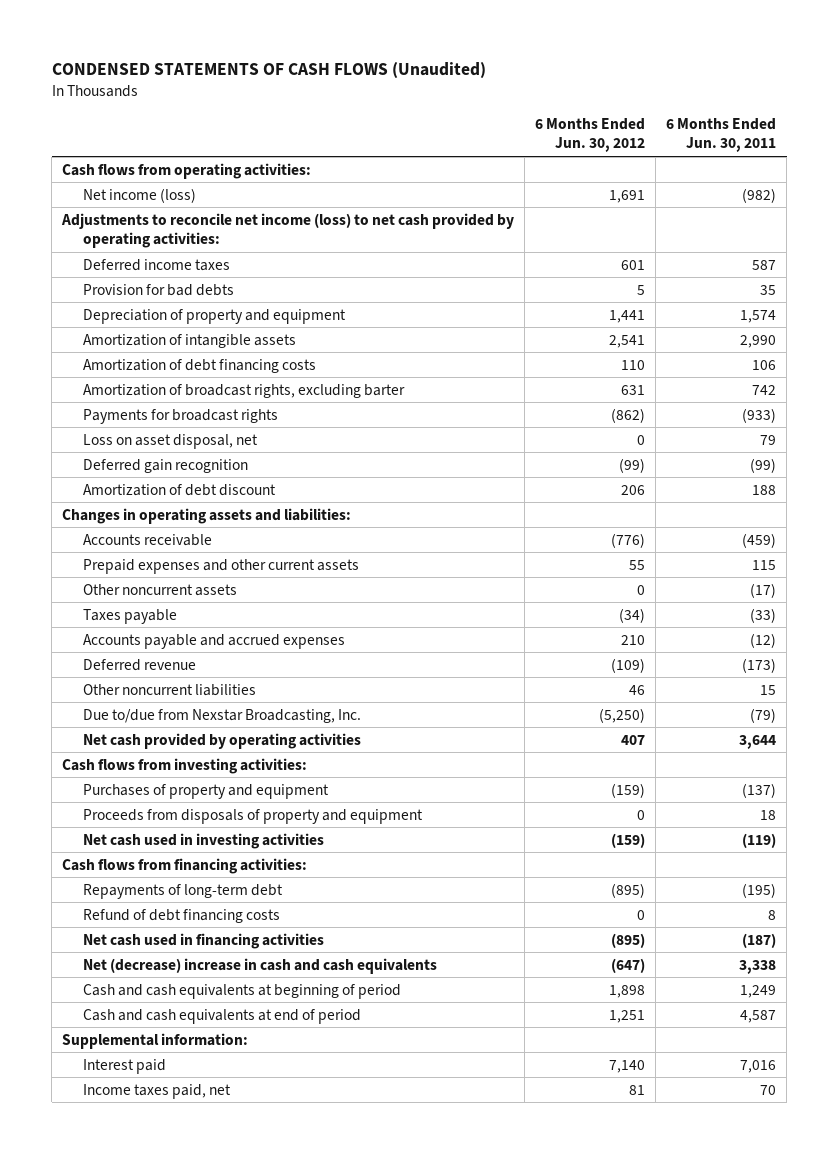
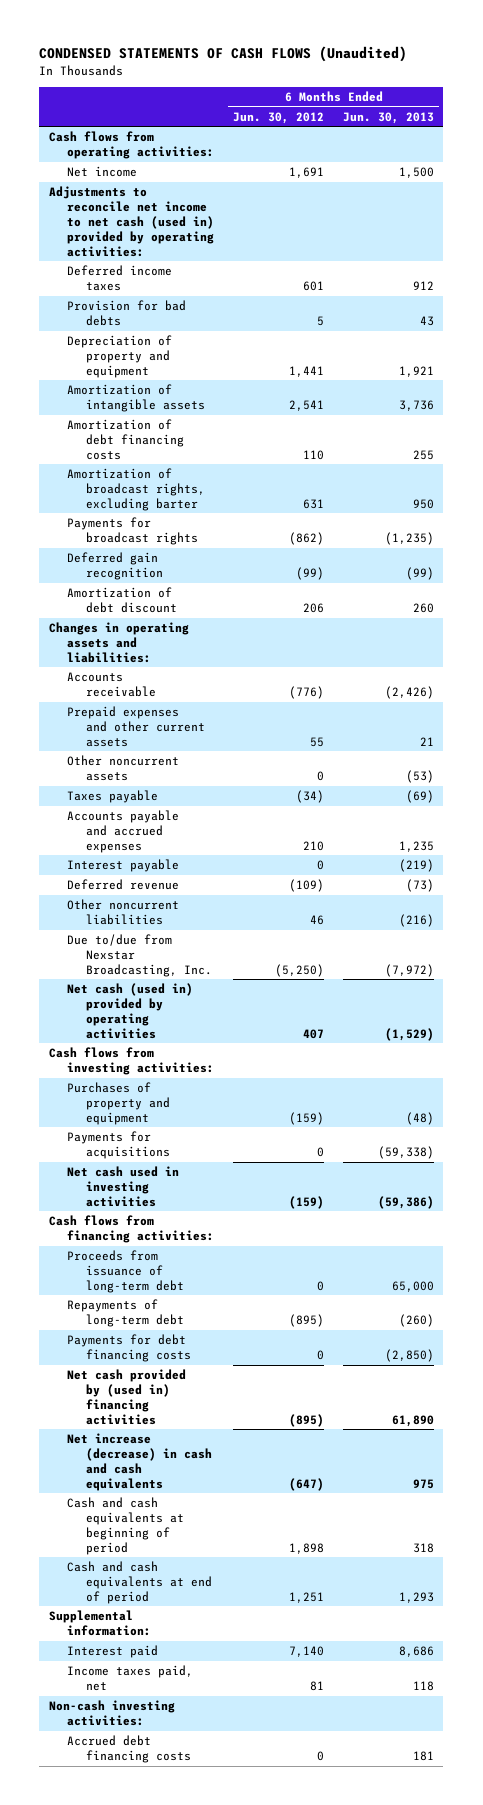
- | 6 Months Ended Jun. 30, 2012 | 6 Months Ended Jun. 30, 2011
+ | 6 Months Ended Jun. 30, 2012 | 6 Months Ended Jun. 30, 2013
- Net income (loss) | 1,691 | (982)
- Adjustments to reconcile net income (loss) to net cash provided by operating activities:
+ Net income | 1,691 | 1,500
+ Adjustments to reconcile net income to net cash (used in) provided by operating activities:
- Loss on asset disposal, net | 0 | 79
+ Interest payable | 0 | (219)
- Net cash provided by operating activities | 407 | 3,644
+ Net cash (used in) provided by operating activities | 407 | (1,529)
- Proceeds from disposals of property and equipment | 0 | 18
+ Payments for acquisitions | 0 | (59,338)
+ Proceeds from issuance of long-term debt | 0 | 65,000
- Refund of debt financing costs | 0 | 8
- Net cash used in financing activities | (895) | (187)
- Net (decrease) increase in cash and cash equivalents | (647) | 3,338
+ Payments for debt financing costs | 0 | (2,850)
+ Net cash provided by (used in) financing activities | (895) | 61,890
+ Net increase (decrease) in cash and cash equivalents | (647) | 975
+ Non-cash investing activities:
+ Accrued debt financing costs | 0 | 181

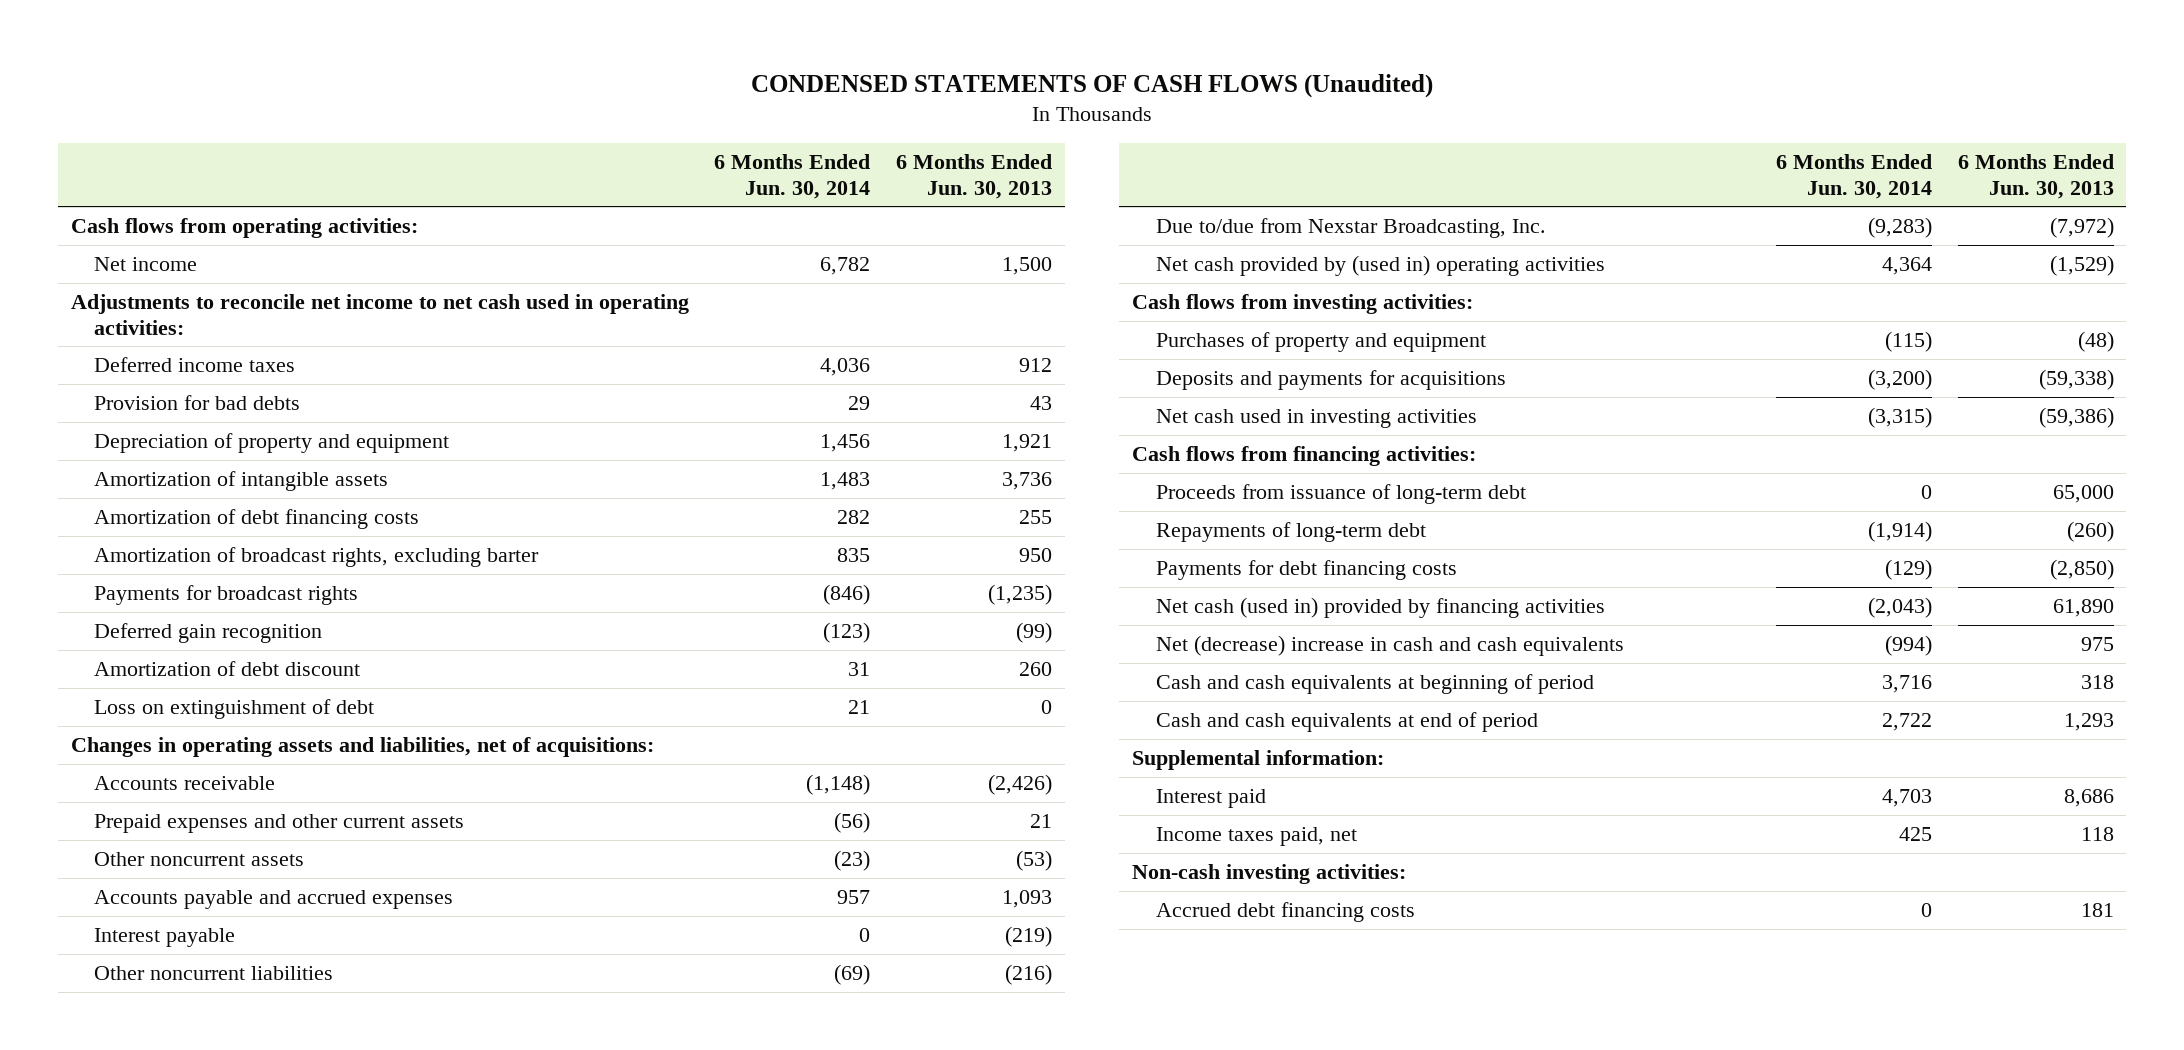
- | 6 Months Ended Jun. 30, 2012 | 6 Months Ended Jun. 30, 2013
+ | 6 Months Ended Jun. 30, 2014 | 6 Months Ended Jun. 30, 2013
- Adjustments to reconcile net income to net cash (used in) provided by operating activities:
+ Adjustments to reconcile net income to net cash used in operating activities:
- Changes in operating assets and liabilities:
+ Loss on extinguishment of debt | 21 | 0
+ Changes in operating assets and liabilities, net of acquisitions:
- Taxes payable | (34) | (69)
- Accounts payable and accrued expenses | 210 | 1,235
+ Accounts payable and accrued expenses | 957 | 1,093
- Deferred revenue | (109) | (73)
- Net cash (used in) provided by operating activities | 407 | (1,529)
+ Net cash provided by (used in) operating activities | 4,364 | (1,529)
- Payments for acquisitions | 0 | (59,338)
+ Deposits and payments for acquisitions | (3,200) | (59,338)
- Net cash provided by (used in) financing activities | (895) | 61,890
- Net increase (decrease) in cash and cash equivalents | (647) | 975
+ Net cash (used in) provided by financing activities | (2,043) | 61,890
+ Net (decrease) increase in cash and cash equivalents | (994) | 975

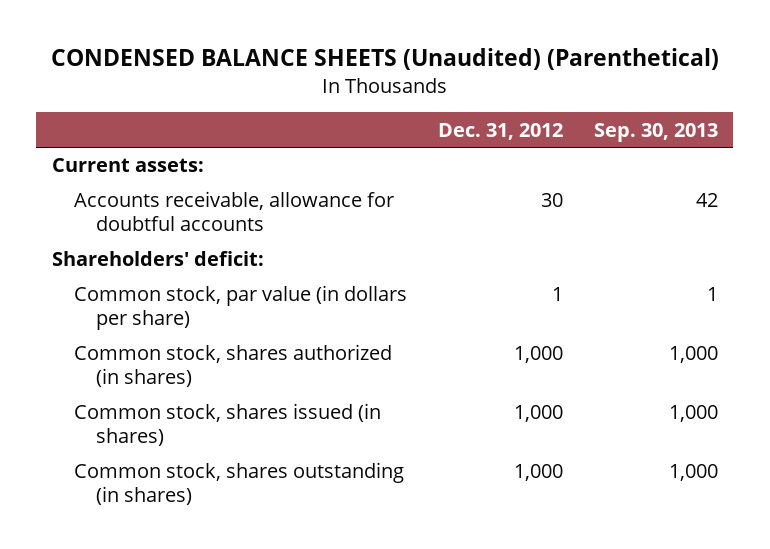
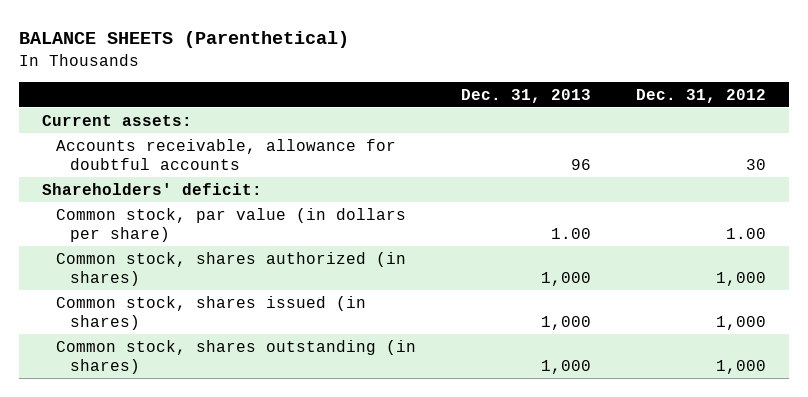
- CONDENSED BALANCE SHEETS (Unaudited) (Parenthetical)
+ BALANCE SHEETS (Parenthetical)
- | Dec. 31, 2012 | Sep. 30, 2013
+ | Dec. 31, 2013 | Dec. 31, 2012
- Common stock, par value (in dollars per share) | 1 | 1
+ Common stock, par value (in dollars per share) | 1.00 | 1.00

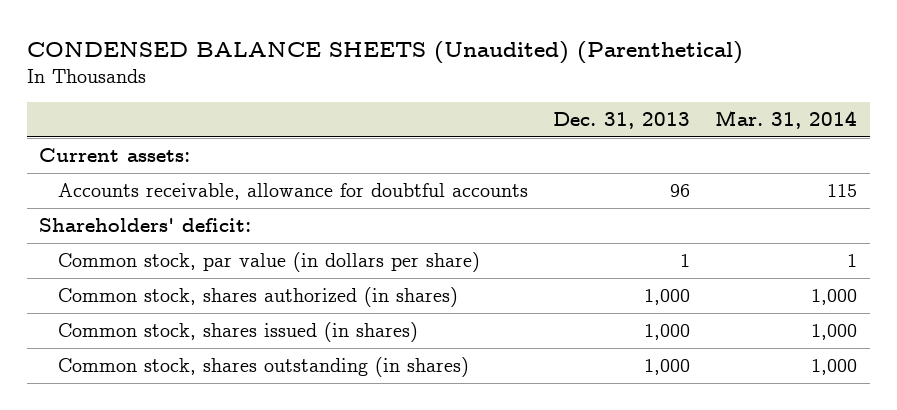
- BALANCE SHEETS (Parenthetical)
+ CONDENSED BALANCE SHEETS (Unaudited) (Parenthetical)
- | Dec. 31, 2013 | Dec. 31, 2012
+ | Dec. 31, 2013 | Mar. 31, 2014
- Common stock, par value (in dollars per share) | 1.00 | 1.00
+ Common stock, par value (in dollars per share) | 1 | 1

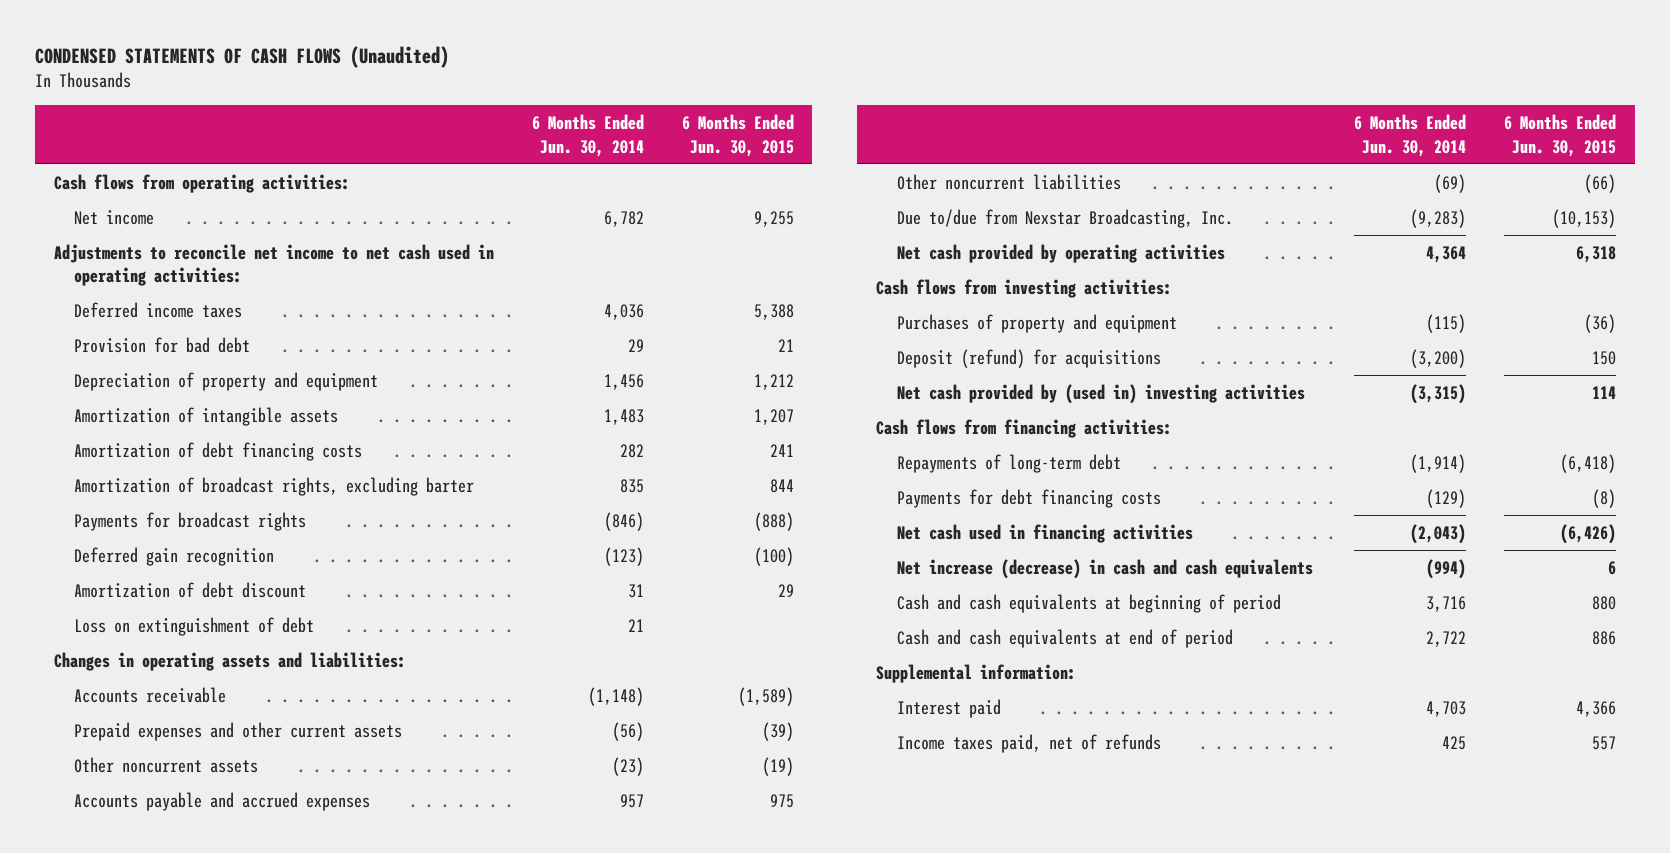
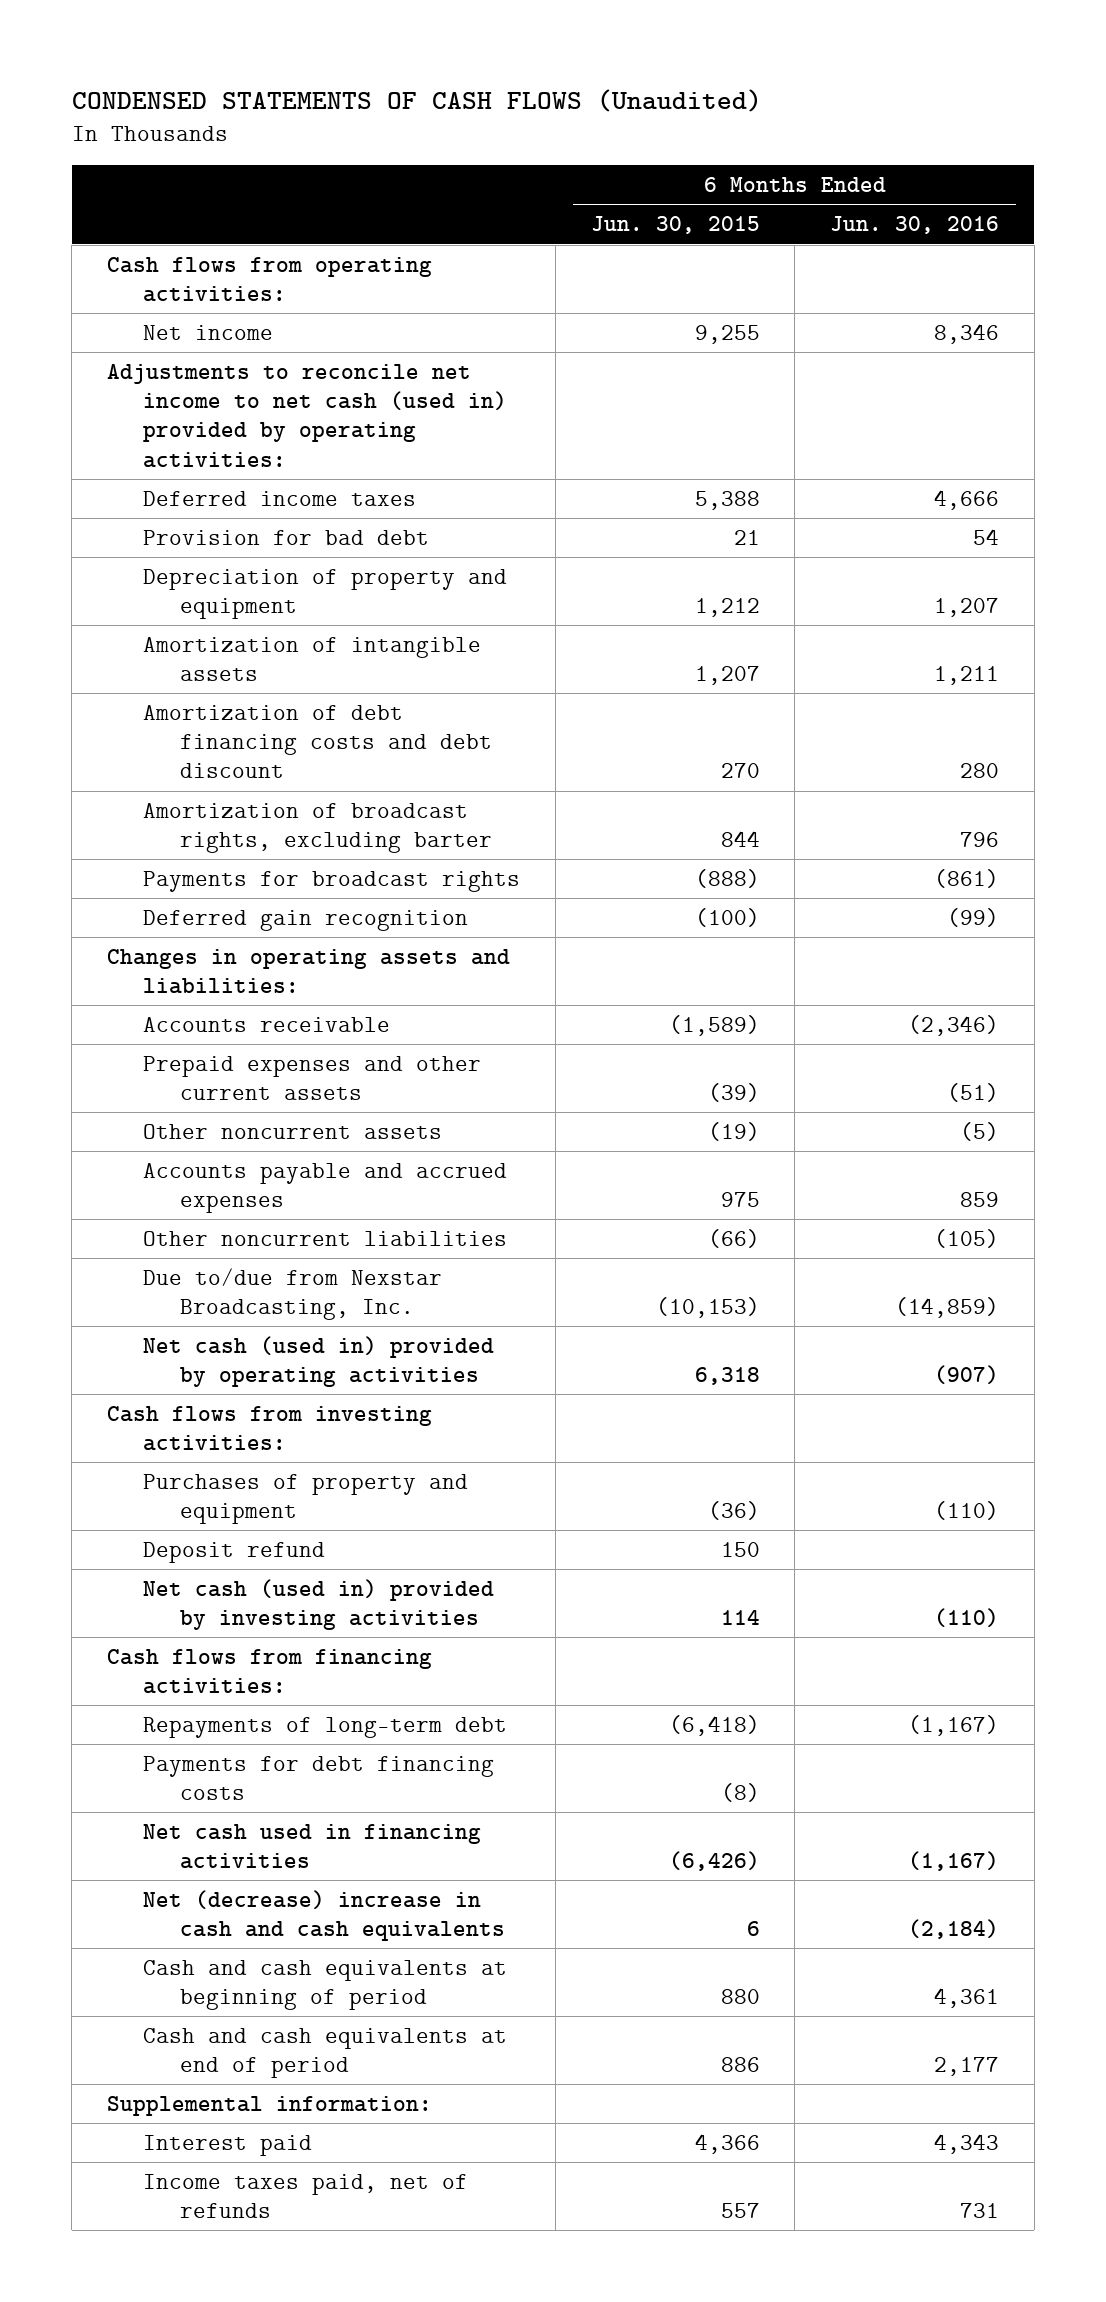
- | 6 Months Ended Jun. 30, 2014 | 6 Months Ended Jun. 30, 2015
+ | 6 Months Ended Jun. 30, 2015 | 6 Months Ended Jun. 30, 2016
- Adjustments to reconcile net income to net cash used in operating activities:
+ Adjustments to reconcile net income to net cash (used in) provided by operating activities:
- Amortization of debt financing costs | 282 | 241
+ Amortization of debt financing costs and debt discount | 270 | 280
- Amortization of debt discount | 31 | 29
- Loss on extinguishment of debt | 21 |
- Net cash provided by operating activities | 4,364 | 6,318
+ Net cash (used in) provided by operating activities | 6,318 | (907)
- Deposit (refund) for acquisitions | (3,200) | 150
- Net cash provided by (used in) investing activities | (3,315) | 114
+ Deposit refund | 150 |
+ Net cash (used in) provided by investing activities | 114 | (110)
- Net increase (decrease) in cash and cash equivalents | (994) | 6
+ Net (decrease) increase in cash and cash equivalents | 6 | (2,184)

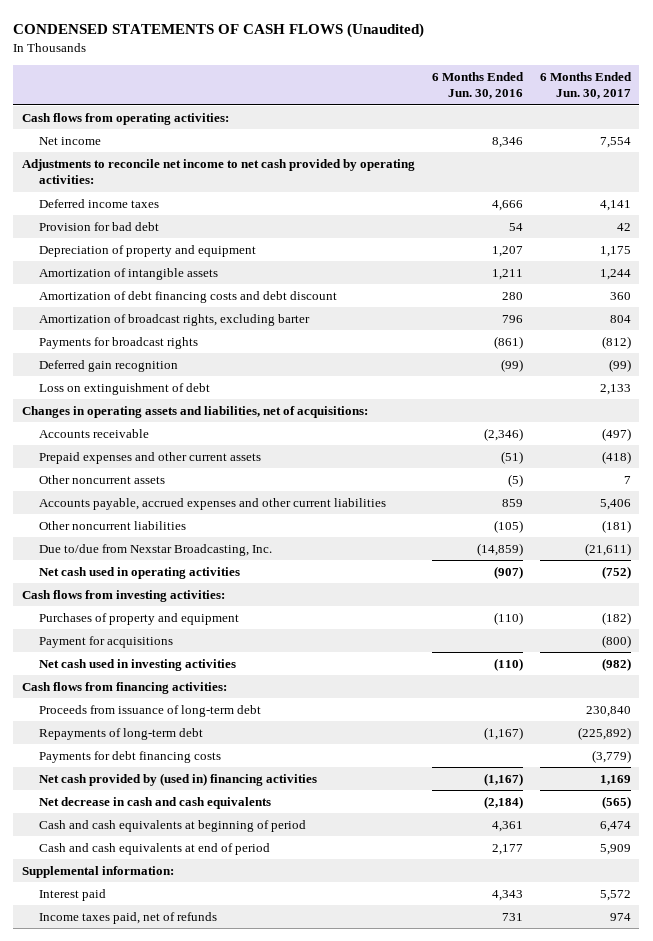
- | 6 Months Ended Jun. 30, 2015 | 6 Months Ended Jun. 30, 2016
+ | 6 Months Ended Jun. 30, 2016 | 6 Months Ended Jun. 30, 2017
- Adjustments to reconcile net income to net cash (used in) provided by operating activities:
+ Adjustments to reconcile net income to net cash provided by operating activities:
- Changes in operating assets and liabilities:
+ Loss on extinguishment of debt | | 2,133
+ Changes in operating assets and liabilities, net of acquisitions:
- Accounts payable and accrued expenses | 975 | 859
+ Accounts payable, accrued expenses and other current liabilities | 859 | 5,406
- Net cash (used in) provided by operating activities | 6,318 | (907)
+ Net cash used in operating activities | (907) | (752)
- Deposit refund | 150 |
- Net cash (used in) provided by investing activities | 114 | (110)
+ Payment for acquisitions | | (800)
+ Net cash used in investing activities | (110) | (982)
+ Proceeds from issuance of long-term debt | | 230,840
- Net cash used in financing activities | (6,426) | (1,167)
- Net (decrease) increase in cash and cash equivalents | 6 | (2,184)
+ Net cash provided by (used in) financing activities | (1,167) | 1,169
+ Net decrease in cash and cash equivalents | (2,184) | (565)

